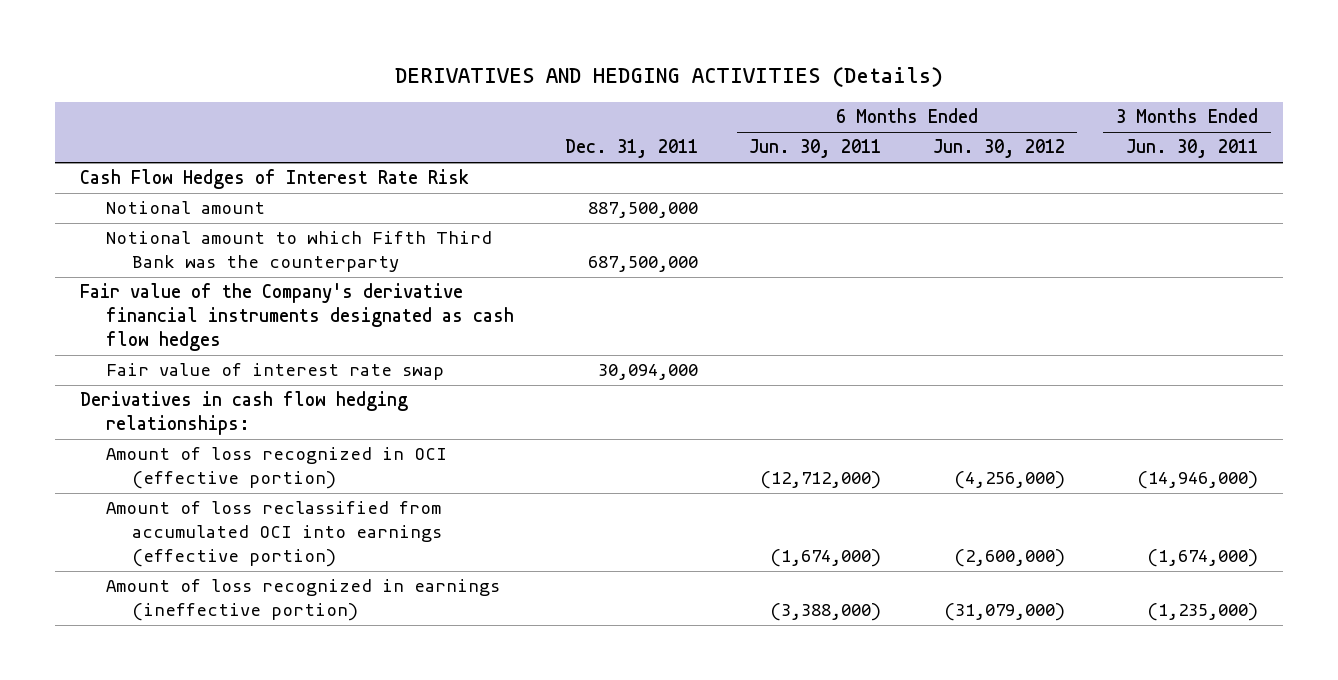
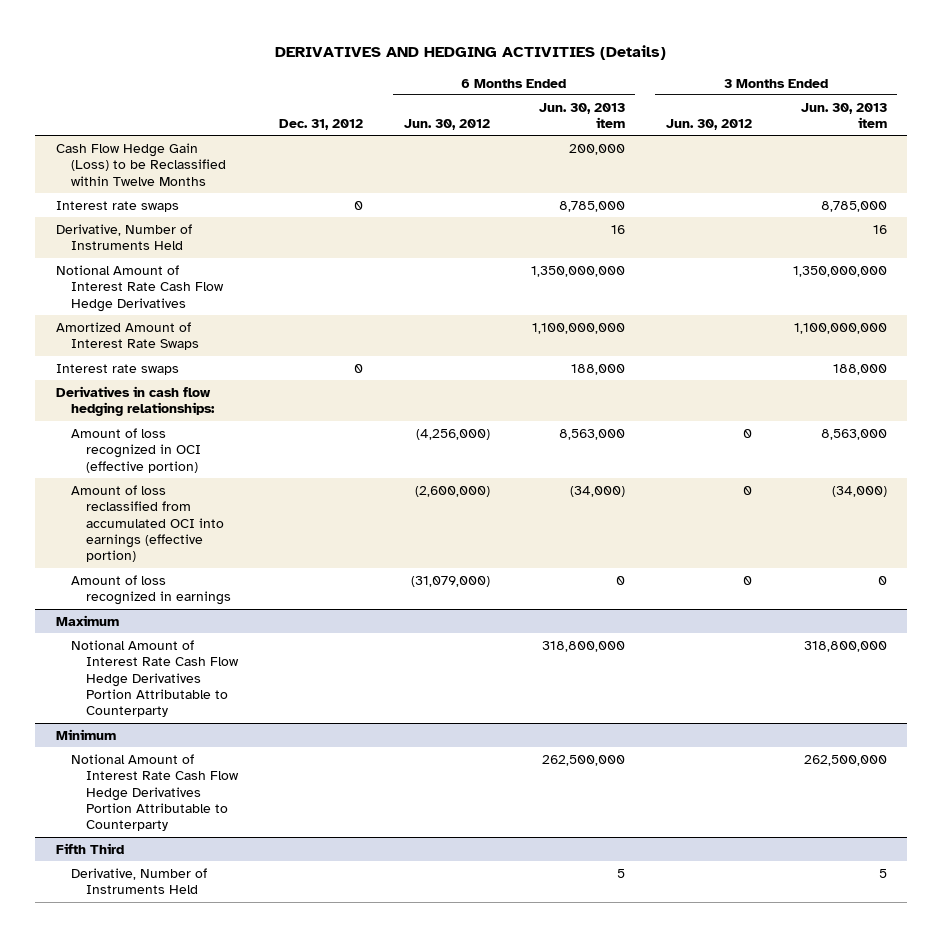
- | Dec. 31, 2011 | 6 Months Ended Jun. 30, 2011 | 6 Months Ended Jun. 30, 2012 | 3 Months Ended Jun. 30, 2011
+ | Dec. 31, 2012 | 6 Months Ended Jun. 30, 2012 | 6 Months Ended Jun. 30, 2013 item | 3 Months Ended Jun. 30, 2012 | 3 Months Ended Jun. 30, 2013 item
- Cash Flow Hedges of Interest Rate Risk
- Notional amount | 887,500,000 | | |
- Notional amount to which Fifth Third Bank was the counterparty | 687,500,000 | | |
- Fair value of the Company's derivative financial instruments designated as cash flow hedges
- Fair value of interest rate swap | 30,094,000 | | |
+ Cash Flow Hedge Gain (Loss) to be Reclassified within Twelve Months | | | 200,000 | |
+ Interest rate swaps | 0 | | 8,785,000 | | 8,785,000
+ Derivative, Number of Instruments Held | | | 16 | | 16
+ Notional Amount of Interest Rate Cash Flow Hedge Derivatives | | | 1,350,000,000 | | 1,350,000,000
+ Amortized Amount of Interest Rate Swaps | | | 1,100,000,000 | | 1,100,000,000
+ Interest rate swaps | 0 | | 188,000 | | 188,000
- Amount of loss recognized in earnings (ineffective portion) | | (3,388,000) | (31,079,000) | (1,235,000)
+ Amount of loss recognized in earnings | | (31,079,000) | 0 | 0 | 0
+ Maximum
+ Notional Amount of Interest Rate Cash Flow Hedge Derivatives Portion Attributable to Counterparty | | | 318,800,000 | | 318,800,000
+ Minimum
+ Notional Amount of Interest Rate Cash Flow Hedge Derivatives Portion Attributable to Counterparty | | | 262,500,000 | | 262,500,000
+ Fifth Third
+ Derivative, Number of Instruments Held | | | 5 | | 5

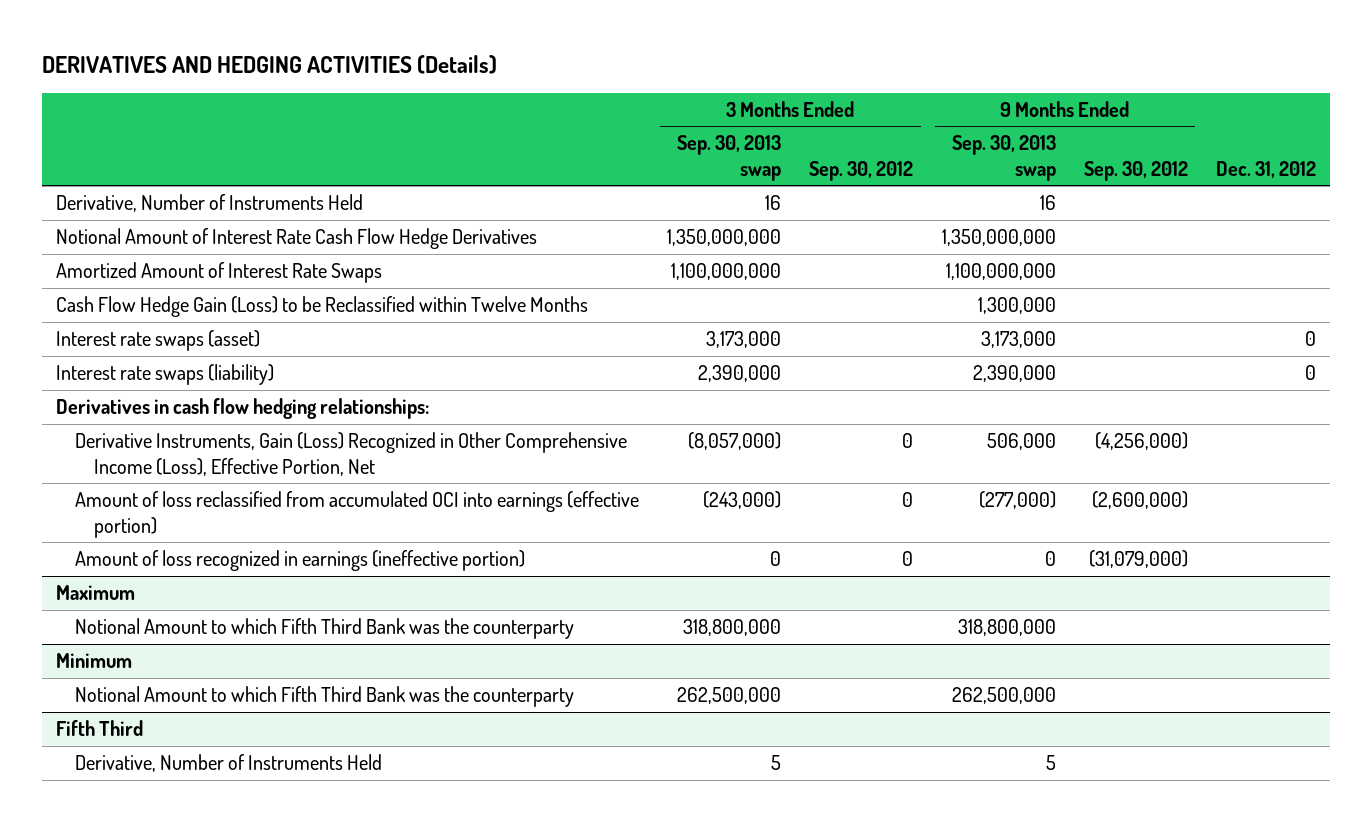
- | Dec. 31, 2012 | 6 Months Ended Jun. 30, 2012 | 6 Months Ended Jun. 30, 2013 item | 3 Months Ended Jun. 30, 2012 | 3 Months Ended Jun. 30, 2013 item
+ | 3 Months Ended Sep. 30, 2013 swap | 3 Months Ended Sep. 30, 2012 | 9 Months Ended Sep. 30, 2013 swap | 9 Months Ended Sep. 30, 2012 | Dec. 31, 2012
- Interest rate swaps | 0 | | 8,785,000 | | 8,785,000
- Interest rate swaps | 0 | | 188,000 | | 188,000
moved down: Cash Flow Hedge Gain (Loss) to be Reclassified within Twelve Months | | | 1,300,000 | |
+ Interest rate swaps (asset) | 3,173,000 | | 3,173,000 | | 0
+ Interest rate swaps (liability) | 2,390,000 | | 2,390,000 | | 0
- Amount of loss recognized in OCI (effective portion) | | (4,256,000) | 8,563,000 | 0 | 8,563,000
+ Derivative Instruments, Gain (Loss) Recognized in Other Comprehensive Income (Loss), Effective Portion, Net | (8,057,000) | 0 | 506,000 | (4,256,000) |
- Amount of loss recognized in earnings | | (31,079,000) | 0 | 0 | 0
+ Amount of loss recognized in earnings (ineffective portion) | 0 | 0 | 0 | (31,079,000) |
@ Maximum
- Notional Amount of Interest Rate Cash Flow Hedge Derivatives Portion Attributable to Counterparty | | | 318,800,000 | | 318,800,000
+ Notional Amount to which Fifth Third Bank was the counterparty | 318,800,000 | | 318,800,000 | |
@ Minimum
- Notional Amount of Interest Rate Cash Flow Hedge Derivatives Portion Attributable to Counterparty | | | 262,500,000 | | 262,500,000
+ Notional Amount to which Fifth Third Bank was the counterparty | 262,500,000 | | 262,500,000 | |

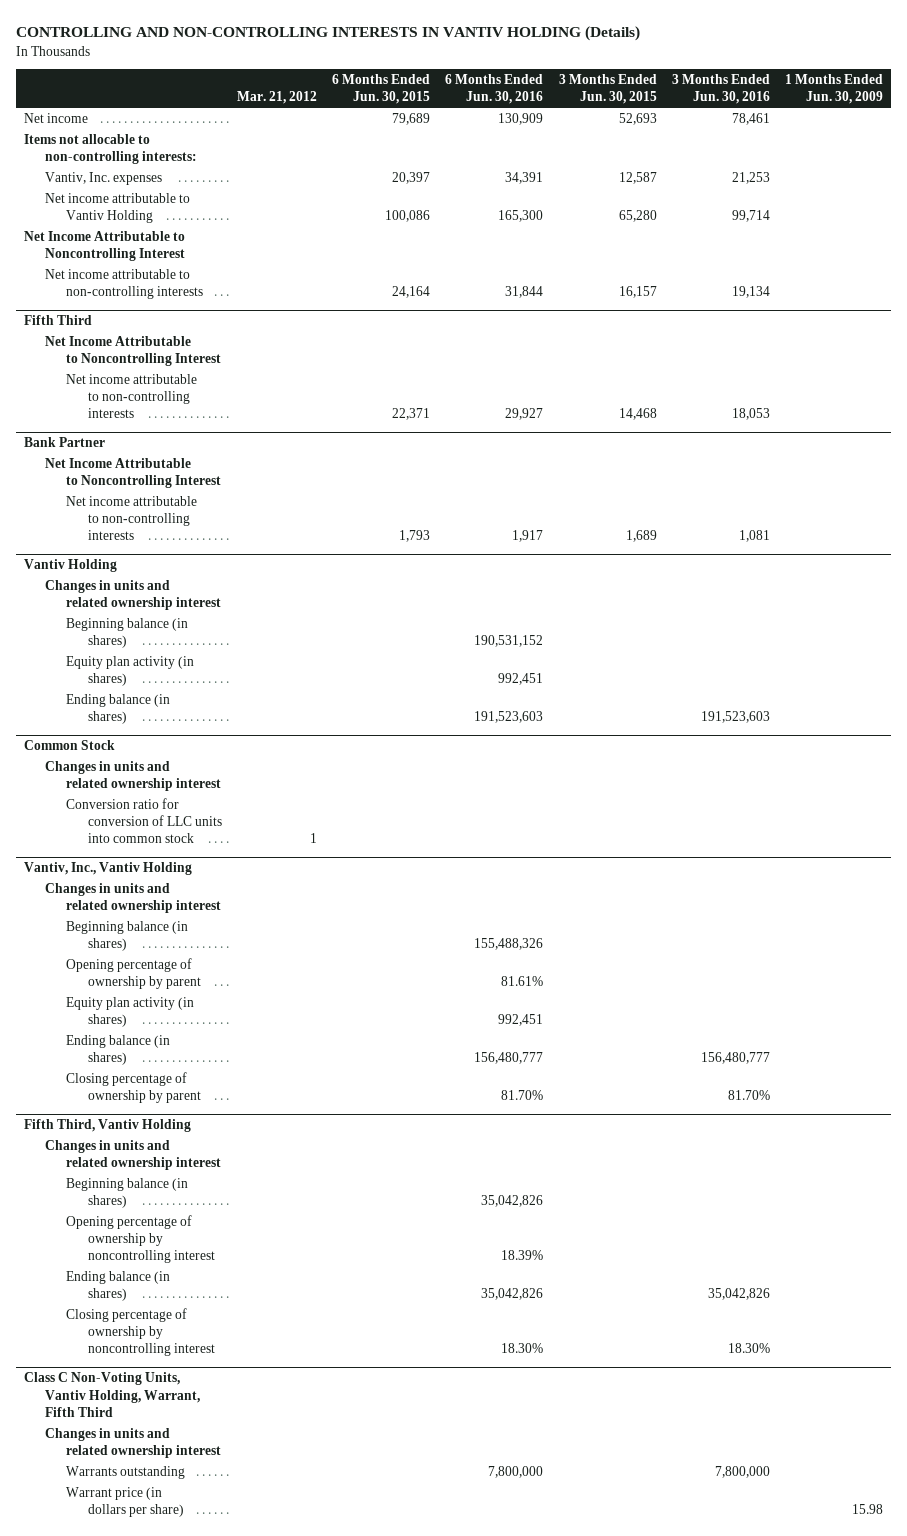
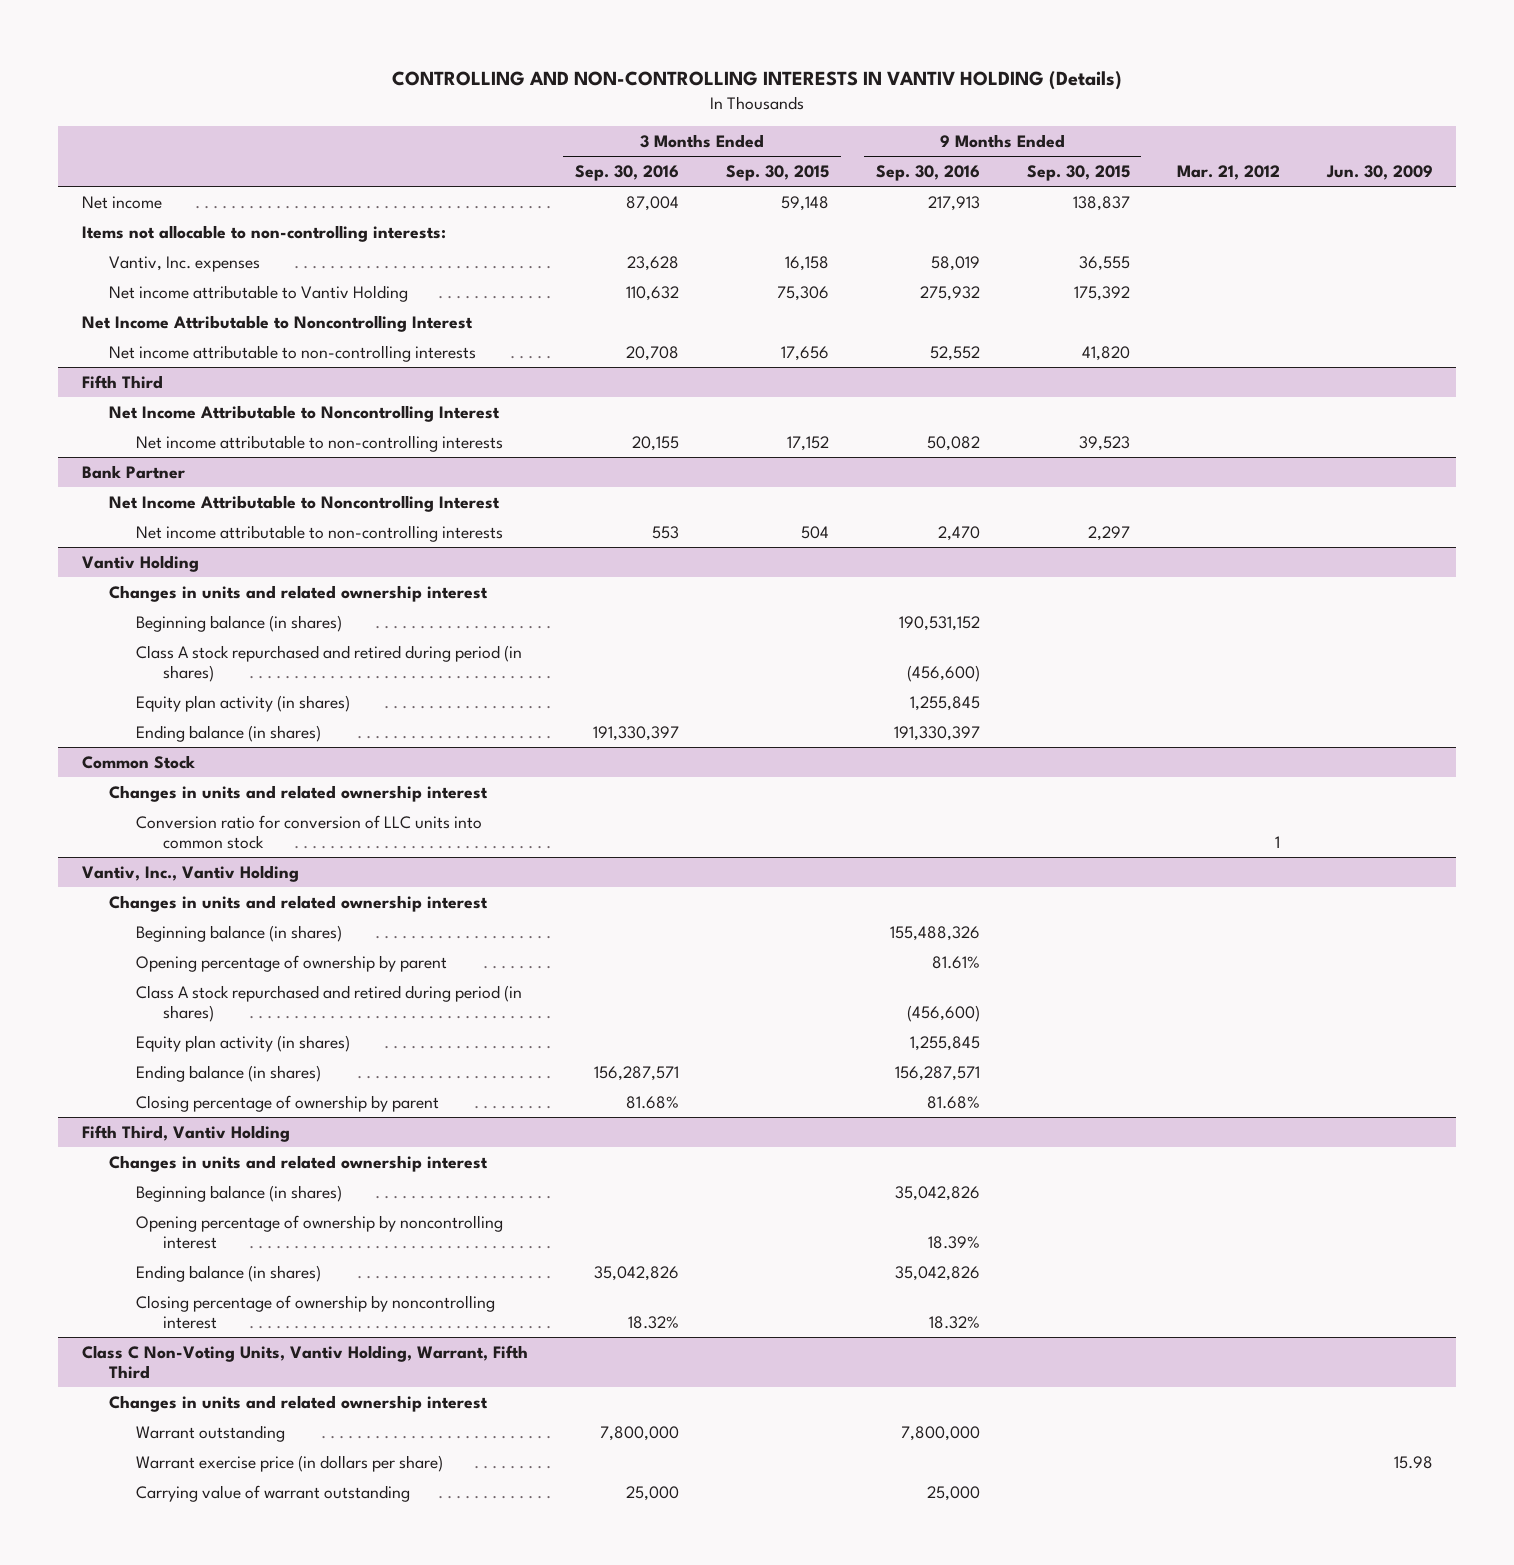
- | Mar. 21, 2012 | 6 Months Ended Jun. 30, 2015 | 6 Months Ended Jun. 30, 2016 | 3 Months Ended Jun. 30, 2015 | 3 Months Ended Jun. 30, 2016 | 1 Months Ended Jun. 30, 2009
+ | 3 Months Ended Sep. 30, 2016 | 3 Months Ended Sep. 30, 2015 | 9 Months Ended Sep. 30, 2016 | 9 Months Ended Sep. 30, 2015 | Mar. 21, 2012 | Jun. 30, 2009
@ Vantiv Holding
+ Class A stock repurchased and retired during period (in shares) | | | (456,600) | | |
@ Vantiv, Inc., Vantiv Holding
+ Class A stock repurchased and retired during period (in shares) | | | (456,600) | | |
@ Class C Non-Voting Units, Vantiv Holding, Warrant, Fifth Third
- Warrants outstanding | | | 7,800,000 | | 7,800,000 |
- Warrant price (in dollars per share) | | | | | | 15.98
+ Warrant outstanding | 7,800,000 | | 7,800,000 | | |
+ Warrant exercise price (in dollars per share) | | | | | | 15.98
+ Carrying value of warrant outstanding | 25,000 | | 25,000 | | |

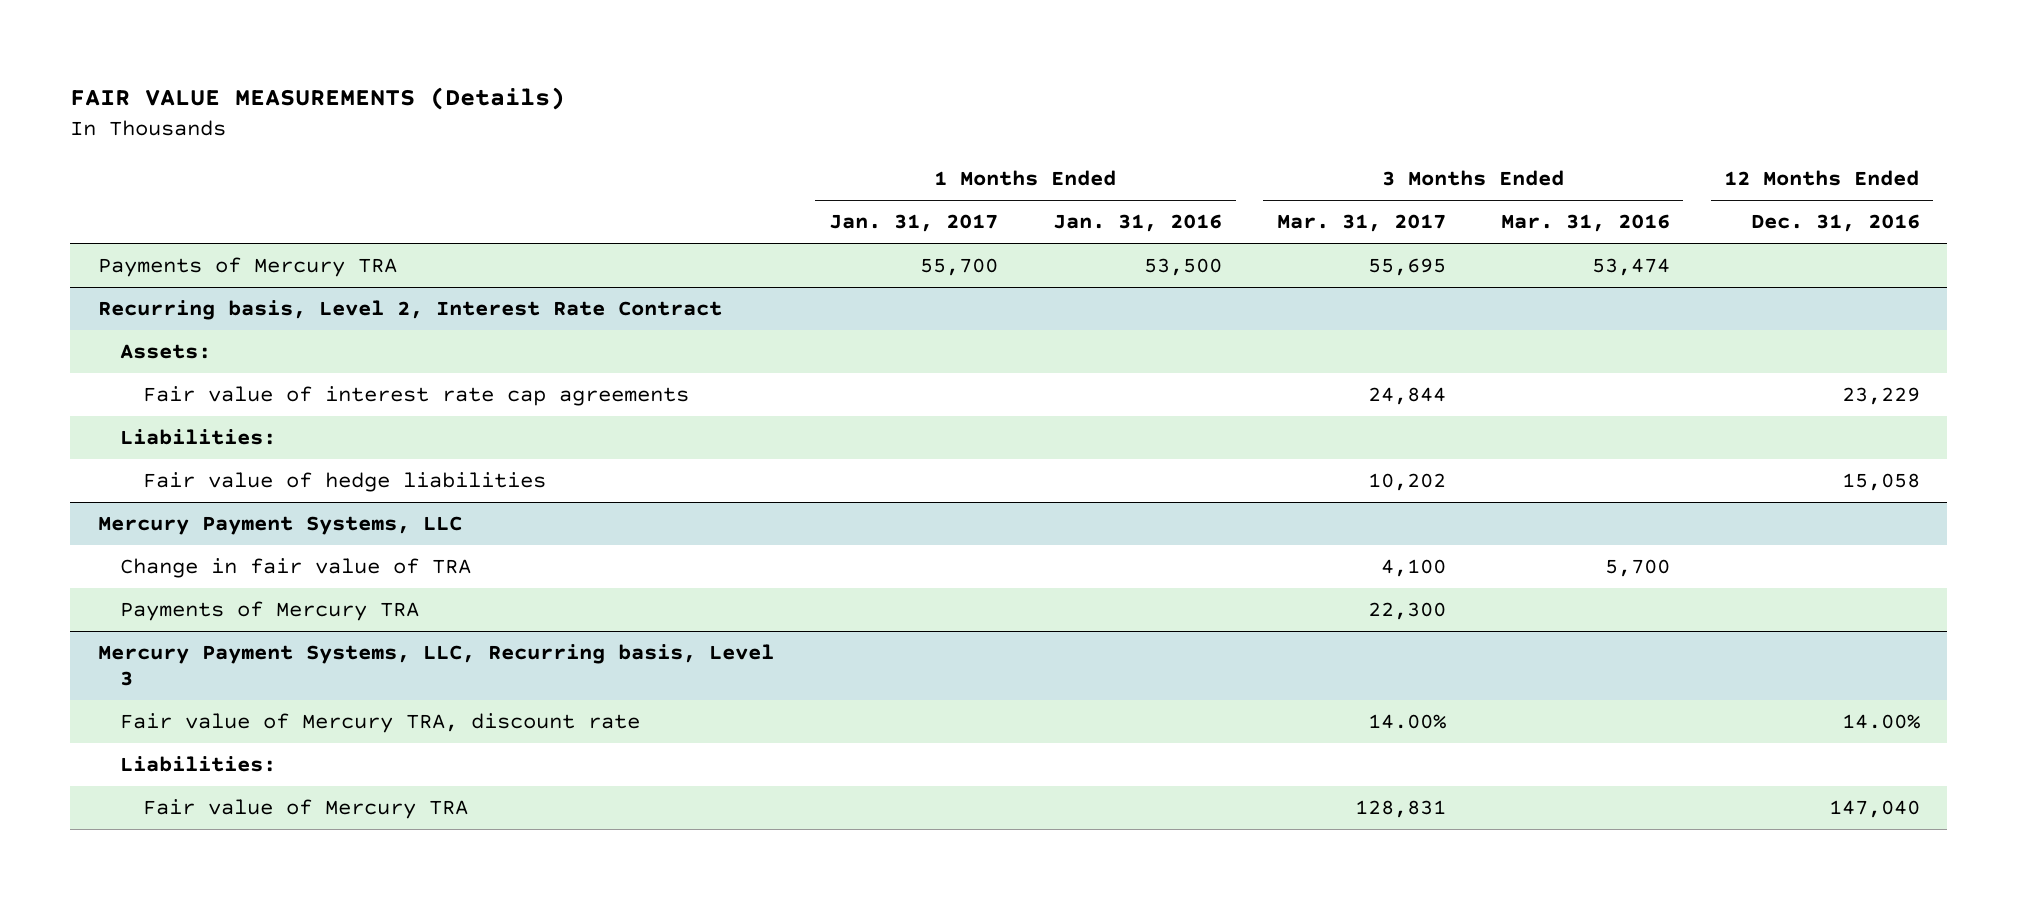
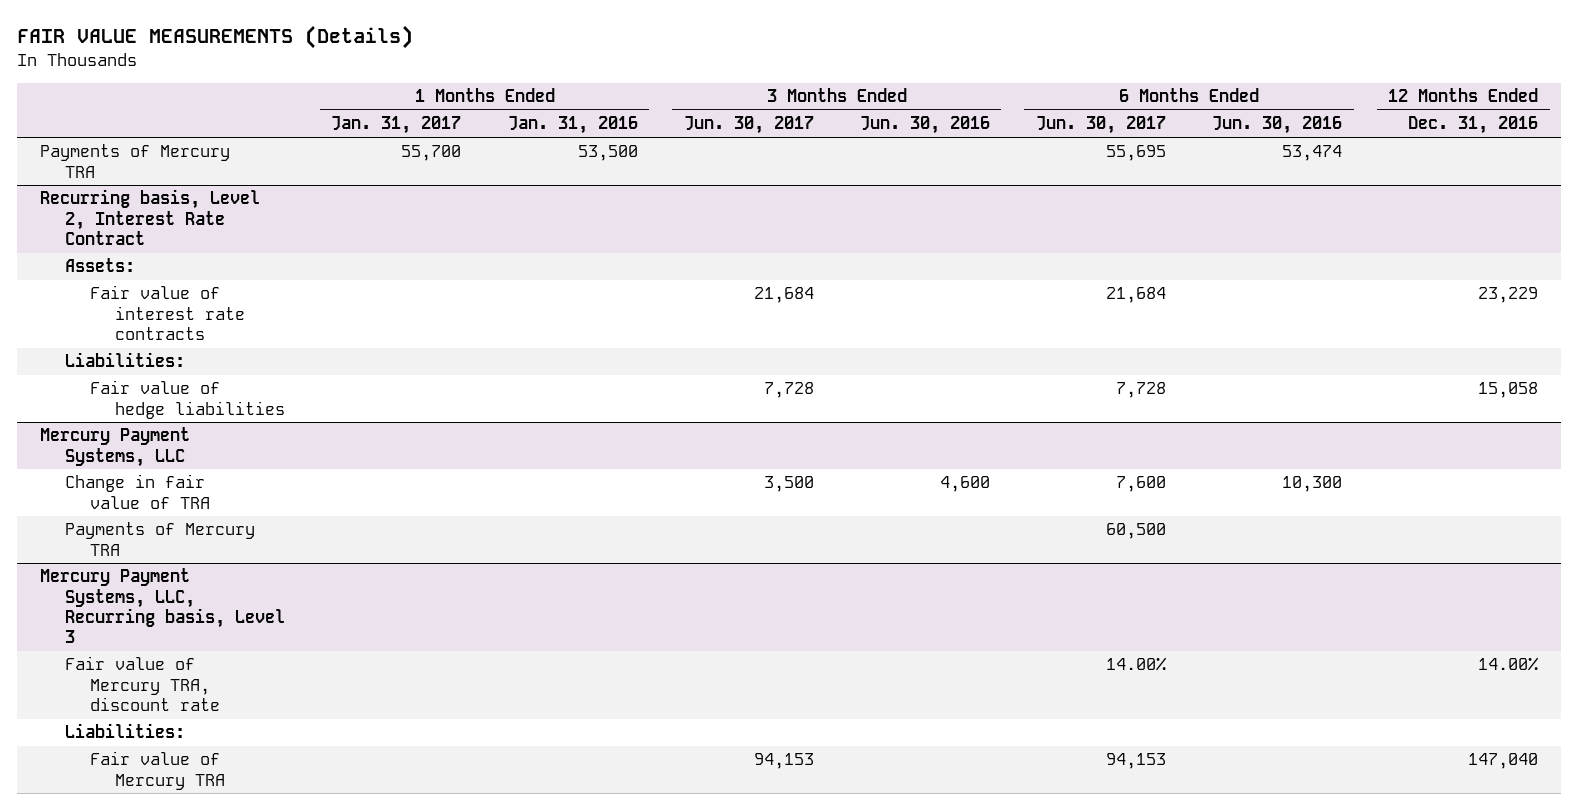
- | 1 Months Ended Jan. 31, 2017 | 1 Months Ended Jan. 31, 2016 | 3 Months Ended Mar. 31, 2017 | 3 Months Ended Mar. 31, 2016 | 12 Months Ended Dec. 31, 2016
+ | 1 Months Ended Jan. 31, 2017 | 1 Months Ended Jan. 31, 2016 | 3 Months Ended Jun. 30, 2017 | 3 Months Ended Jun. 30, 2016 | 6 Months Ended Jun. 30, 2017 | 6 Months Ended Jun. 30, 2016 | 12 Months Ended Dec. 31, 2016
@ Recurring basis, Level 2, Interest Rate Contract
- Fair value of interest rate cap agreements | | | 24,844 | | 23,229
+ Fair value of interest rate contracts | | | 21,684 | | 21,684 | | 23,229

